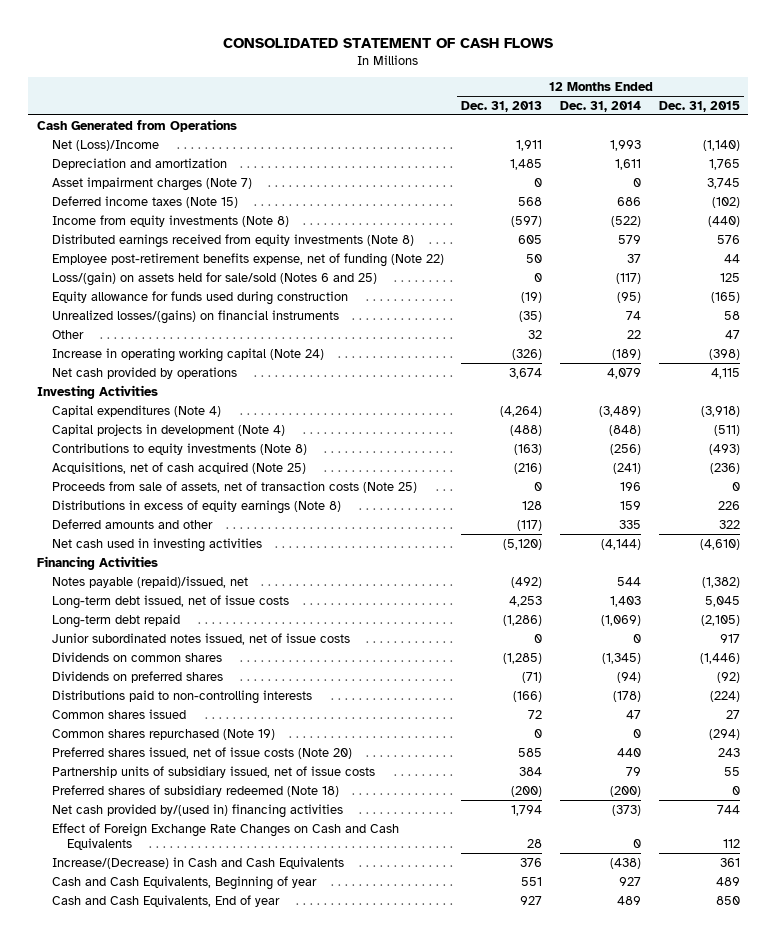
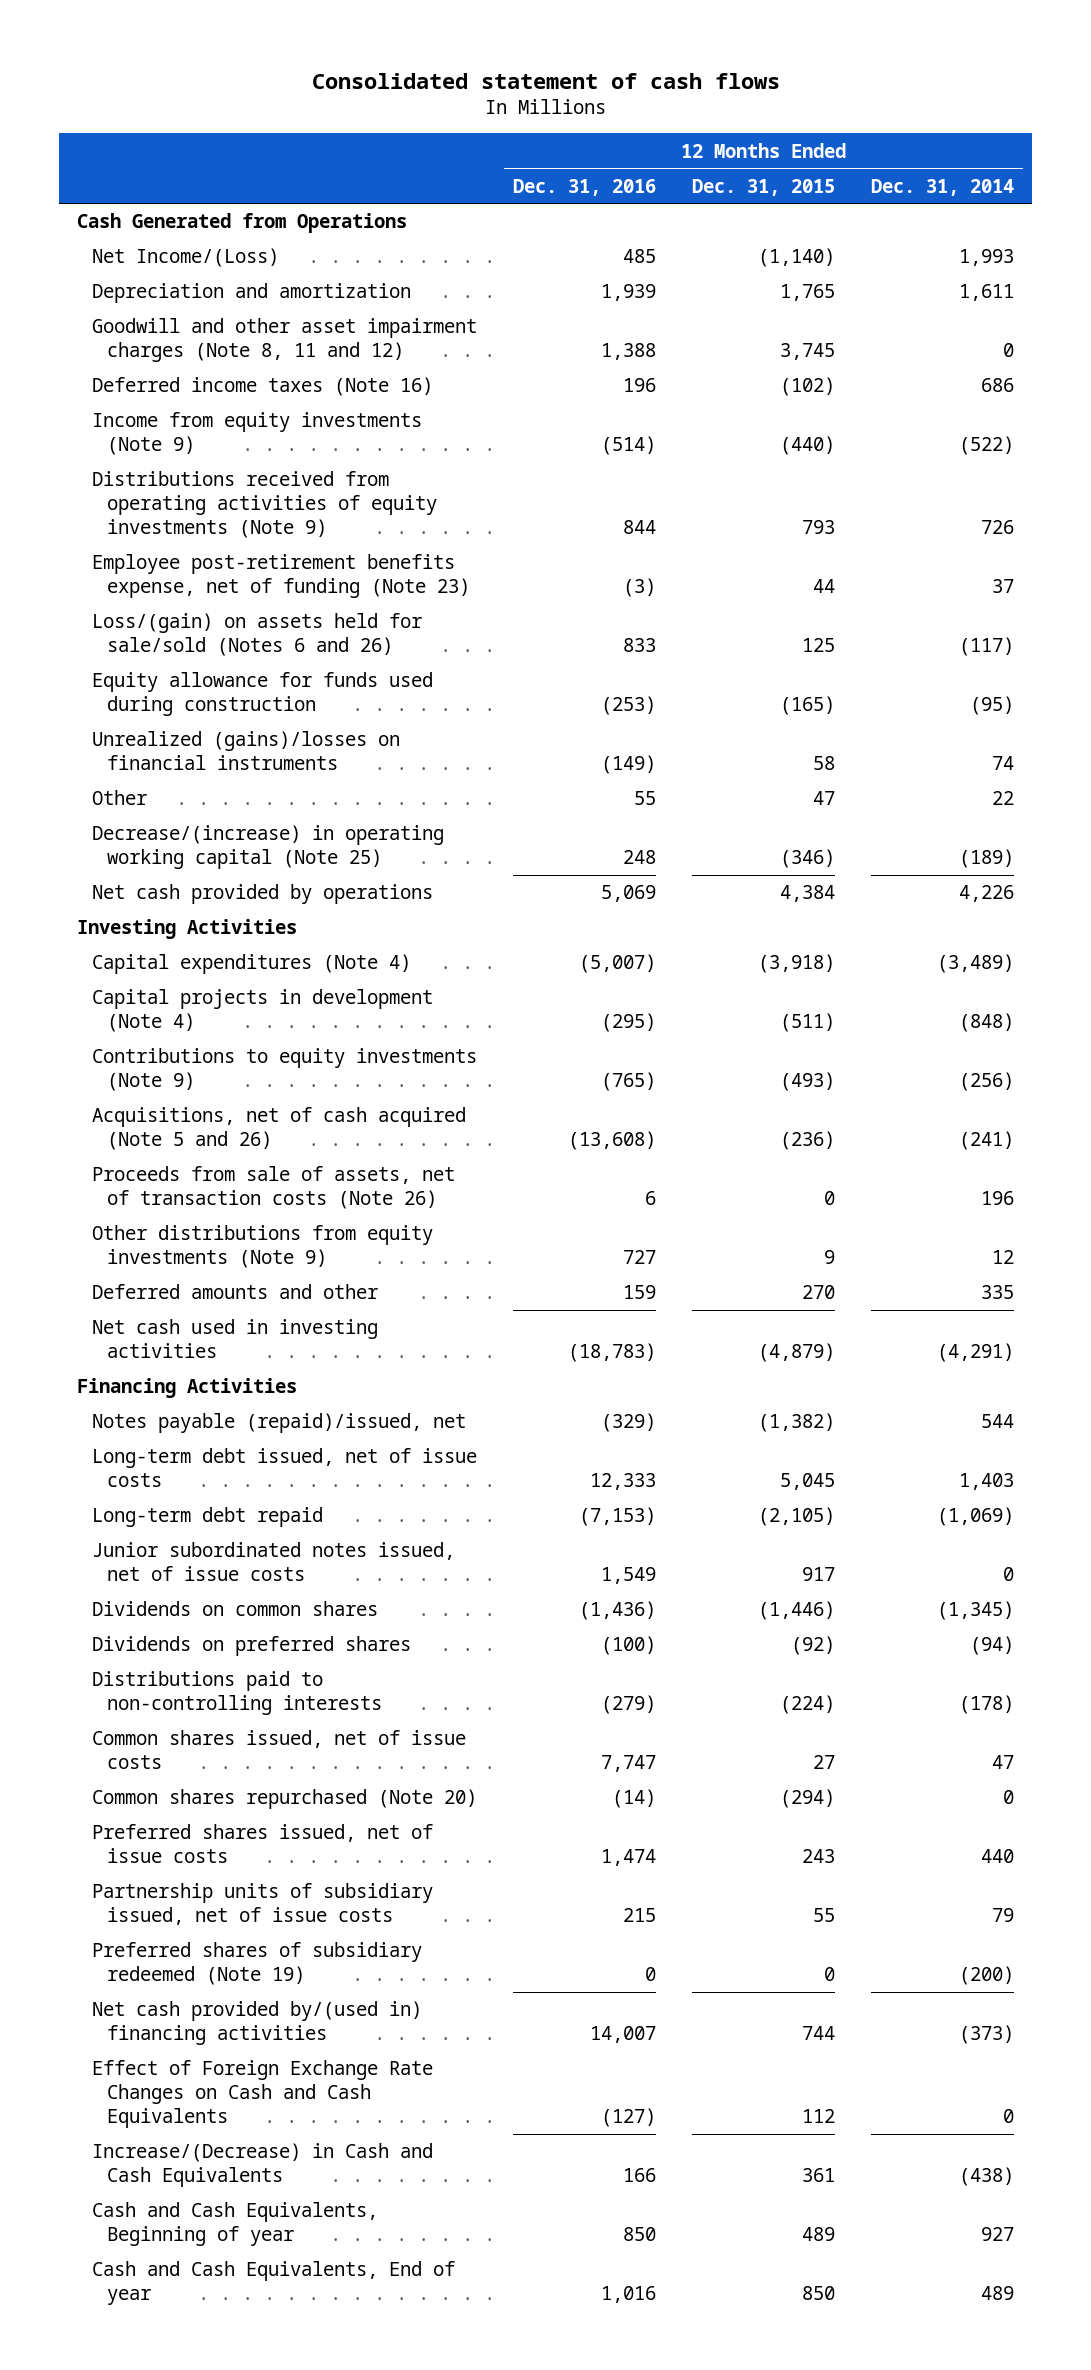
- CONSOLIDATED STATEMENT OF CASH FLOWS
+ Consolidated statement of cash flows
- | 12 Months Ended Dec. 31, 2013 | 12 Months Ended Dec. 31, 2014 | 12 Months Ended Dec. 31, 2015
+ | 12 Months Ended Dec. 31, 2016 | 12 Months Ended Dec. 31, 2015 | 12 Months Ended Dec. 31, 2014
- Net (Loss)/Income | 1,911 | 1,993 | (1,140)
+ Net Income/(Loss) | 485 | (1,140) | 1,993
- Asset impairment charges (Note 7) | 0 | 0 | 3,745
- Deferred income taxes (Note 15) | 568 | 686 | (102)
- Income from equity investments (Note 8) | (597) | (522) | (440)
- Distributed earnings received from equity investments (Note 8) | 605 | 579 | 576
- Employee post-retirement benefits expense, net of funding (Note 22) | 50 | 37 | 44
- Loss/(gain) on assets held for sale/sold (Notes 6 and 25) | 0 | (117) | 125
+ Goodwill and other asset impairment charges (Note 8, 11 and 12) | 1,388 | 3,745 | 0
+ Deferred income taxes (Note 16) | 196 | (102) | 686
+ Income from equity investments (Note 9) | (514) | (440) | (522)
+ Distributions received from operating activities of equity investments (Note 9) | 844 | 793 | 726
+ Employee post-retirement benefits expense, net of funding (Note 23) | (3) | 44 | 37
+ Loss/(gain) on assets held for sale/sold (Notes 6 and 26) | 833 | 125 | (117)
- Unrealized losses/(gains) on financial instruments | (35) | 74 | 58
+ Unrealized (gains)/losses on financial instruments | (149) | 58 | 74
- Increase in operating working capital (Note 24) | (326) | (189) | (398)
- Net cash provided by operations | 3,674 | 4,079 | 4,115
+ Decrease/(increase) in operating working capital (Note 25) | 248 | (346) | (189)
+ Net cash provided by operations | 5,069 | 4,384 | 4,226
- Contributions to equity investments (Note 8) | (163) | (256) | (493)
- Acquisitions, net of cash acquired (Note 25) | (216) | (241) | (236)
- Proceeds from sale of assets, net of transaction costs (Note 25) | 0 | 196 | 0
- Distributions in excess of equity earnings (Note 8) | 128 | 159 | 226
- Deferred amounts and other | (117) | 335 | 322
- Net cash used in investing activities | (5,120) | (4,144) | (4,610)
+ Contributions to equity investments (Note 9) | (765) | (493) | (256)
+ Acquisitions, net of cash acquired (Note 5 and 26) | (13,608) | (236) | (241)
+ Proceeds from sale of assets, net of transaction costs (Note 26) | 6 | 0 | 196
+ Other distributions from equity investments (Note 9) | 727 | 9 | 12
+ Deferred amounts and other | 159 | 270 | 335
+ Net cash used in investing activities | (18,783) | (4,879) | (4,291)
- Common shares issued | 72 | 47 | 27
- Common shares repurchased (Note 19) | 0 | 0 | (294)
- Preferred shares issued, net of issue costs (Note 20) | 585 | 440 | 243
+ Common shares issued, net of issue costs | 7,747 | 27 | 47
+ Common shares repurchased (Note 20) | (14) | (294) | 0
+ Preferred shares issued, net of issue costs | 1,474 | 243 | 440
- Preferred shares of subsidiary redeemed (Note 18) | (200) | (200) | 0
+ Preferred shares of subsidiary redeemed (Note 19) | 0 | 0 | (200)

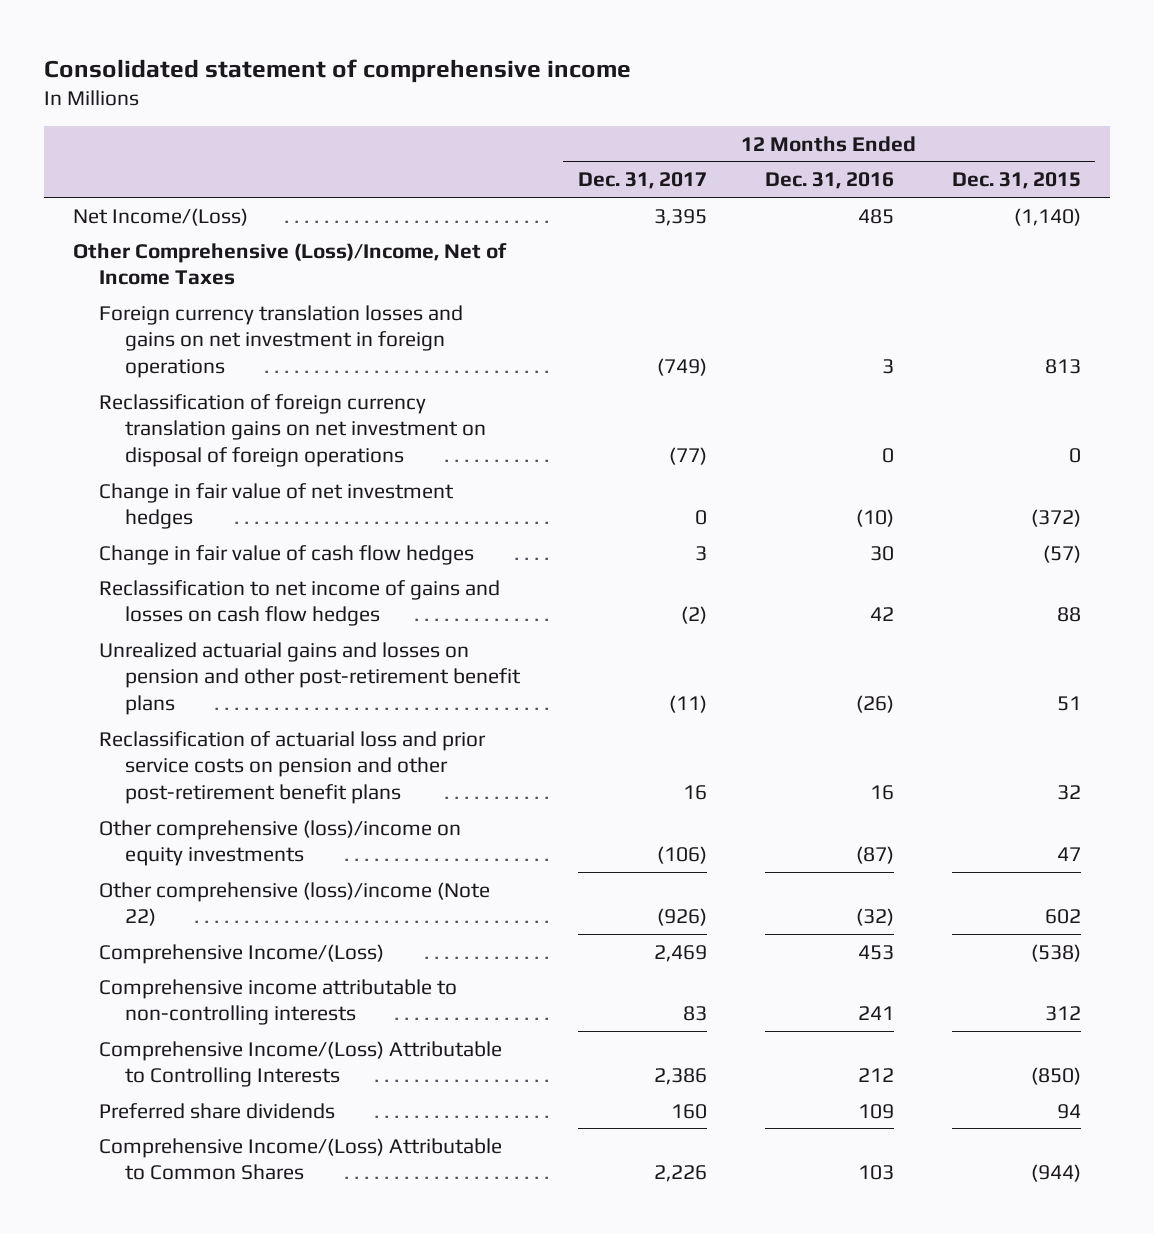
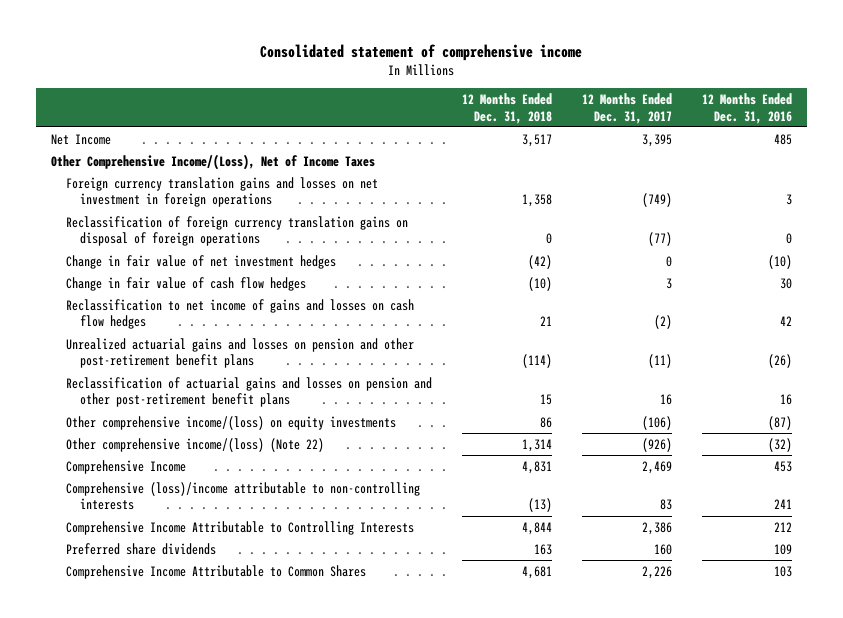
- | 12 Months Ended Dec. 31, 2017 | 12 Months Ended Dec. 31, 2016 | 12 Months Ended Dec. 31, 2015
+ | 12 Months Ended Dec. 31, 2018 | 12 Months Ended Dec. 31, 2017 | 12 Months Ended Dec. 31, 2016
- Net Income/(Loss) | 3,395 | 485 | (1,140)
- Other Comprehensive (Loss)/Income, Net of Income Taxes
- Foreign currency translation losses and gains on net investment in foreign operations | (749) | 3 | 813
- Reclassification of foreign currency translation gains on net investment on disposal of foreign operations | (77) | 0 | 0
+ Net Income | 3,517 | 3,395 | 485
+ Other Comprehensive Income/(Loss), Net of Income Taxes
+ Foreign currency translation gains and losses on net investment in foreign operations | 1,358 | (749) | 3
+ Reclassification of foreign currency translation gains on disposal of foreign operations | 0 | (77) | 0
- Reclassification of actuarial loss and prior service costs on pension and other post-retirement benefit plans | 16 | 16 | 32
- Other comprehensive (loss)/income on equity investments | (106) | (87) | 47
- Other comprehensive (loss)/income (Note 22) | (926) | (32) | 602
- Comprehensive Income/(Loss) | 2,469 | 453 | (538)
- Comprehensive income attributable to non-controlling interests | 83 | 241 | 312
- Comprehensive Income/(Loss) Attributable to Controlling Interests | 2,386 | 212 | (850)
+ Reclassification of actuarial gains and losses on pension and other post-retirement benefit plans | 15 | 16 | 16
+ Other comprehensive income/(loss) on equity investments | 86 | (106) | (87)
+ Other comprehensive income/(loss) (Note 22) | 1,314 | (926) | (32)
+ Comprehensive Income | 4,831 | 2,469 | 453
+ Comprehensive (loss)/income attributable to non-controlling interests | (13) | 83 | 241
+ Comprehensive Income Attributable to Controlling Interests | 4,844 | 2,386 | 212
- Comprehensive Income/(Loss) Attributable to Common Shares | 2,226 | 103 | (944)
+ Comprehensive Income Attributable to Common Shares | 4,681 | 2,226 | 103

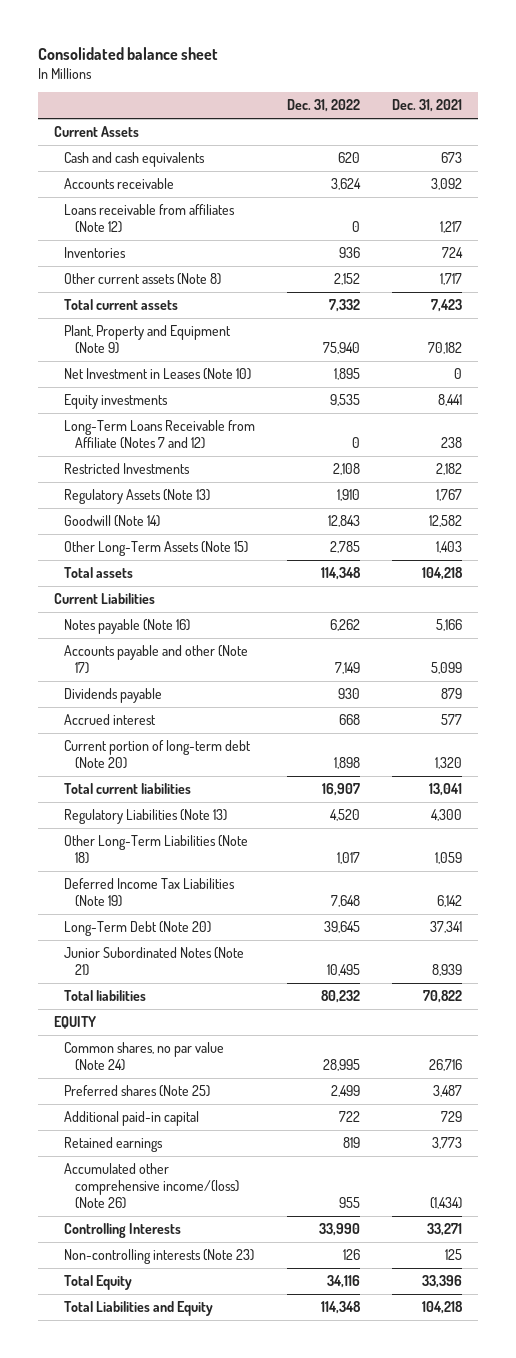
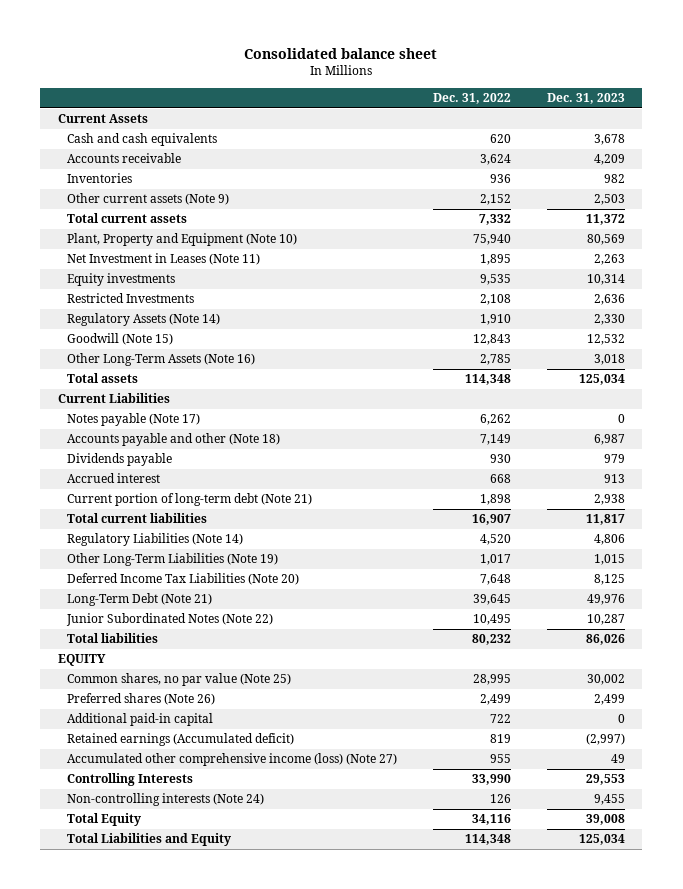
- | Dec. 31, 2022 | Dec. 31, 2021
+ | Dec. 31, 2022 | Dec. 31, 2023
- Loans receivable from affiliates (Note 12) | 0 | 1,217
- Other current assets (Note 8) | 2,152 | 1,717
+ Other current assets (Note 9) | 2,152 | 2,503
- Plant, Property and Equipment (Note 9) | 75,940 | 70,182
- Net Investment in Leases (Note 10) | 1,895 | 0
+ Plant, Property and Equipment (Note 10) | 75,940 | 80,569
+ Net Investment in Leases (Note 11) | 1,895 | 2,263
- Long-Term Loans Receivable from Affiliate (Notes 7 and 12) | 0 | 238
- Regulatory Assets (Note 13) | 1,910 | 1,767
- Goodwill (Note 14) | 12,843 | 12,582
- Other Long-Term Assets (Note 15) | 2,785 | 1,403
+ Regulatory Assets (Note 14) | 1,910 | 2,330
+ Goodwill (Note 15) | 12,843 | 12,532
+ Other Long-Term Assets (Note 16) | 2,785 | 3,018
- Notes payable (Note 16) | 6,262 | 5,166
- Accounts payable and other (Note 17) | 7,149 | 5,099
+ Notes payable (Note 17) | 6,262 | 0
+ Accounts payable and other (Note 18) | 7,149 | 6,987
- Current portion of long-term debt (Note 20) | 1,898 | 1,320
+ Current portion of long-term debt (Note 21) | 1,898 | 2,938
- Regulatory Liabilities (Note 13) | 4,520 | 4,300
- Other Long-Term Liabilities (Note 18) | 1,017 | 1,059
- Deferred Income Tax Liabilities (Note 19) | 7,648 | 6,142
- Long-Term Debt (Note 20) | 39,645 | 37,341
- Junior Subordinated Notes (Note 21) | 10,495 | 8,939
+ Regulatory Liabilities (Note 14) | 4,520 | 4,806
+ Other Long-Term Liabilities (Note 19) | 1,017 | 1,015
+ Deferred Income Tax Liabilities (Note 20) | 7,648 | 8,125
+ Long-Term Debt (Note 21) | 39,645 | 49,976
+ Junior Subordinated Notes (Note 22) | 10,495 | 10,287
- Common shares, no par value (Note 24) | 28,995 | 26,716
- Preferred shares (Note 25) | 2,499 | 3,487
+ Common shares, no par value (Note 25) | 28,995 | 30,002
+ Preferred shares (Note 26) | 2,499 | 2,499
- Retained earnings | 819 | 3,773
- Accumulated other comprehensive income/(loss) (Note 26) | 955 | (1,434)
+ Retained earnings (Accumulated deficit) | 819 | (2,997)
+ Accumulated other comprehensive income (loss) (Note 27) | 955 | 49
- Non-controlling interests (Note 23) | 126 | 125
+ Non-controlling interests (Note 24) | 126 | 9,455

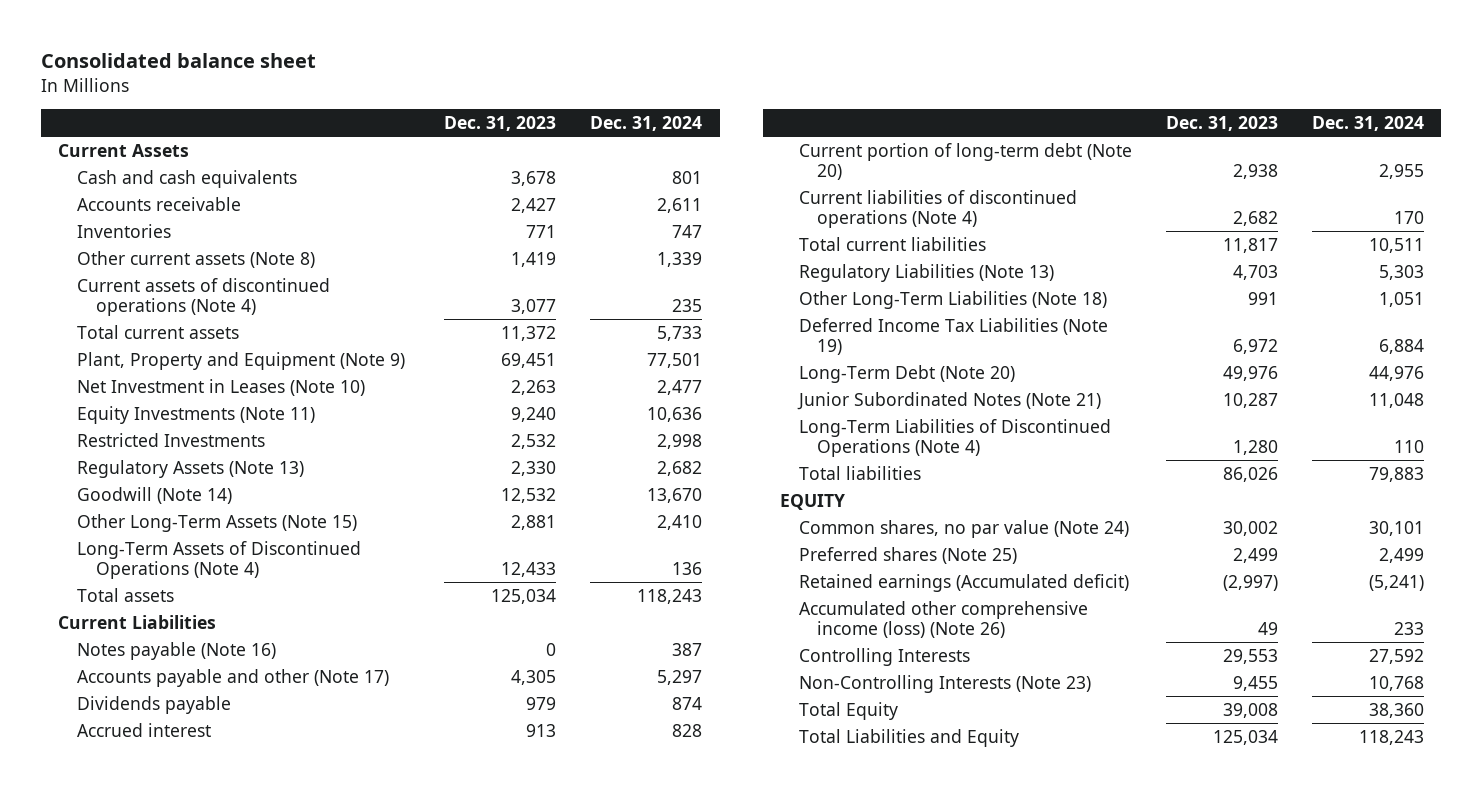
- | Dec. 31, 2022 | Dec. 31, 2023
+ | Dec. 31, 2023 | Dec. 31, 2024
- Accounts receivable | 3,624 | 4,209
- Inventories | 936 | 982
- Other current assets (Note 9) | 2,152 | 2,503
+ Accounts receivable | 2,427 | 2,611
+ Inventories | 771 | 747
+ Other current assets (Note 8) | 1,419 | 1,339
+ Current assets of discontinued operations (Note 4) | 3,077 | 235
- Plant, Property and Equipment (Note 10) | 75,940 | 80,569
- Net Investment in Leases (Note 11) | 1,895 | 2,263
- Equity investments | 9,535 | 10,314
- Restricted Investments | 2,108 | 2,636
- Regulatory Assets (Note 14) | 1,910 | 2,330
- Goodwill (Note 15) | 12,843 | 12,532
- Other Long-Term Assets (Note 16) | 2,785 | 3,018
+ Plant, Property and Equipment (Note 9) | 69,451 | 77,501
+ Net Investment in Leases (Note 10) | 2,263 | 2,477
+ Equity Investments (Note 11) | 9,240 | 10,636
+ Restricted Investments | 2,532 | 2,998
+ Regulatory Assets (Note 13) | 2,330 | 2,682
+ Goodwill (Note 14) | 12,532 | 13,670
+ Other Long-Term Assets (Note 15) | 2,881 | 2,410
+ Long-Term Assets of Discontinued Operations (Note 4) | 12,433 | 136
- Notes payable (Note 17) | 6,262 | 0
- Accounts payable and other (Note 18) | 7,149 | 6,987
+ Notes payable (Note 16) | 0 | 387
+ Accounts payable and other (Note 17) | 4,305 | 5,297
- Current portion of long-term debt (Note 21) | 1,898 | 2,938
+ Current portion of long-term debt (Note 20) | 2,938 | 2,955
+ Current liabilities of discontinued operations (Note 4) | 2,682 | 170
- Regulatory Liabilities (Note 14) | 4,520 | 4,806
- Other Long-Term Liabilities (Note 19) | 1,017 | 1,015
- Deferred Income Tax Liabilities (Note 20) | 7,648 | 8,125
- Long-Term Debt (Note 21) | 39,645 | 49,976
- Junior Subordinated Notes (Note 22) | 10,495 | 10,287
+ Regulatory Liabilities (Note 13) | 4,703 | 5,303
+ Other Long-Term Liabilities (Note 18) | 991 | 1,051
+ Deferred Income Tax Liabilities (Note 19) | 6,972 | 6,884
+ Long-Term Debt (Note 20) | 49,976 | 44,976
+ Junior Subordinated Notes (Note 21) | 10,287 | 11,048
+ Long-Term Liabilities of Discontinued Operations (Note 4) | 1,280 | 110
- Common shares, no par value (Note 25) | 28,995 | 30,002
- Preferred shares (Note 26) | 2,499 | 2,499
- Additional paid-in capital | 722 | 0
+ Common shares, no par value (Note 24) | 30,002 | 30,101
+ Preferred shares (Note 25) | 2,499 | 2,499
- Accumulated other comprehensive income (loss) (Note 27) | 955 | 49
+ Accumulated other comprehensive income (loss) (Note 26) | 49 | 233
- Non-controlling interests (Note 24) | 126 | 9,455
+ Non-Controlling Interests (Note 23) | 9,455 | 10,768

